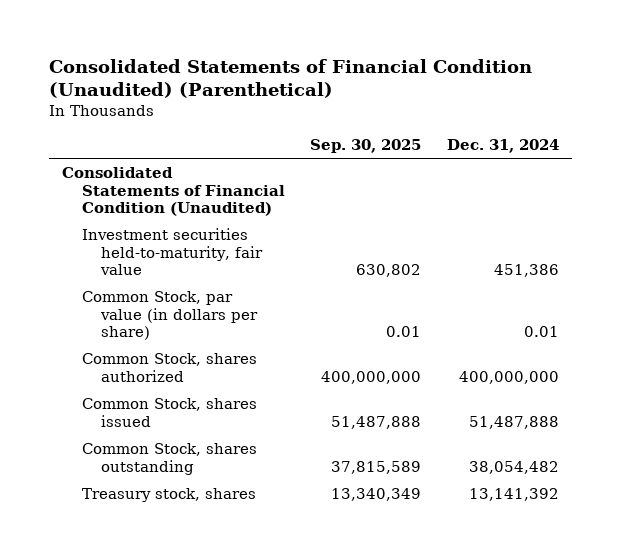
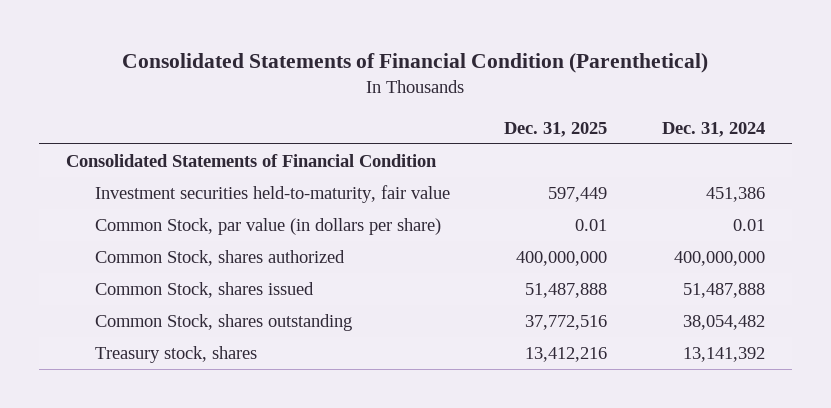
- Consolidated Statements of Financial Condition (Unaudited) (Parenthetical)
+ Consolidated Statements of Financial Condition (Parenthetical)
- | Sep. 30, 2025 | Dec. 31, 2024
+ | Dec. 31, 2025 | Dec. 31, 2024
- Consolidated Statements of Financial Condition (Unaudited)
+ Consolidated Statements of Financial Condition

